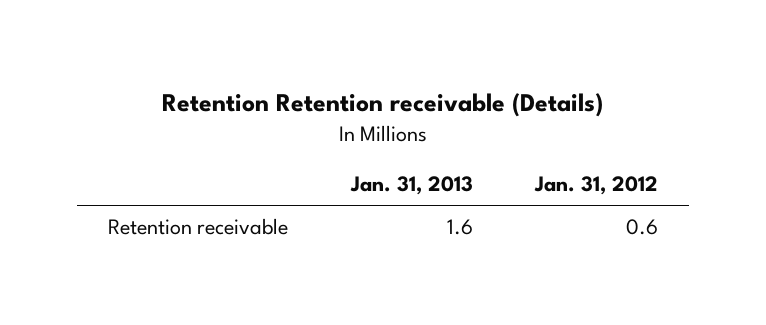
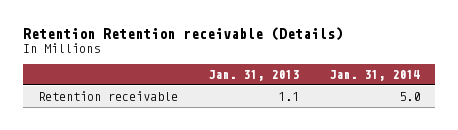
- | Jan. 31, 2013 | Jan. 31, 2012
+ | Jan. 31, 2013 | Jan. 31, 2014
- Retention receivable | 1.6 | 0.6
+ Retention receivable | 1.1 | 5.0

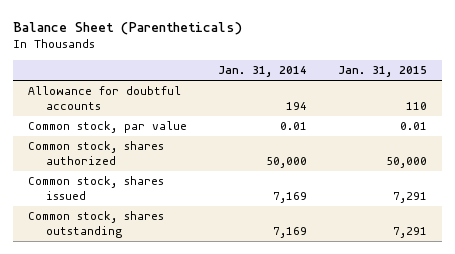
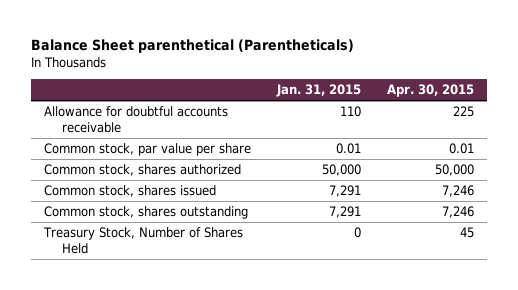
- Balance Sheet (Parentheticals)
+ Balance Sheet parenthetical (Parentheticals)
- | Jan. 31, 2014 | Jan. 31, 2015
+ | Jan. 31, 2015 | Apr. 30, 2015
- Allowance for doubtful accounts | 194 | 110
- Common stock, par value | 0.01 | 0.01
+ Allowance for doubtful accounts receivable | 110 | 225
+ Common stock, par value per share | 0.01 | 0.01
+ Treasury Stock, Number of Shares Held | 0 | 45

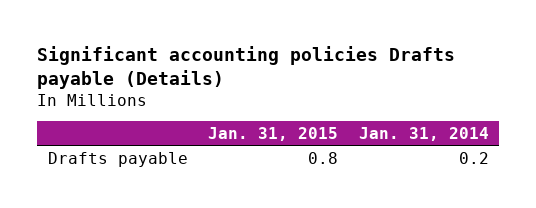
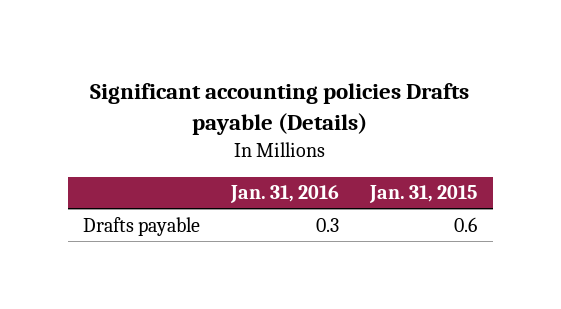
- | Jan. 31, 2015 | Jan. 31, 2014
+ | Jan. 31, 2016 | Jan. 31, 2015
- Drafts payable | 0.8 | 0.2
+ Drafts payable | 0.3 | 0.6

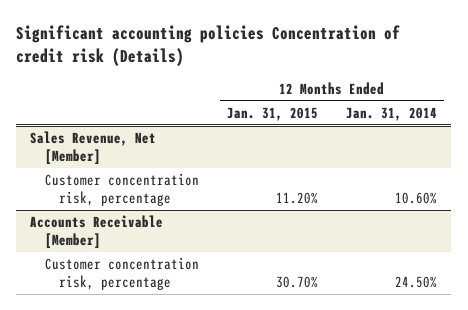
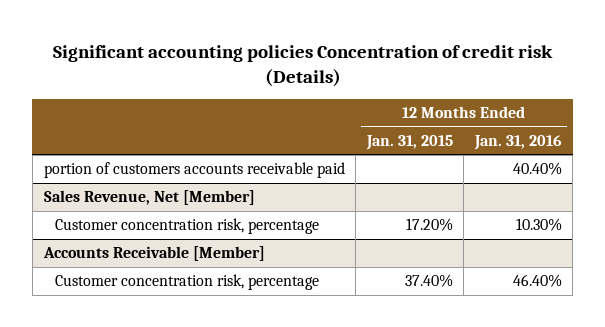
- | 12 Months Ended Jan. 31, 2015 | 12 Months Ended Jan. 31, 2014
+ | 12 Months Ended Jan. 31, 2015 | 12 Months Ended Jan. 31, 2016
+ portion of customers accounts receivable paid | | 40.40%
@ Sales Revenue, Net [Member]
- Customer concentration risk, percentage | 11.20% | 10.60%
+ Customer concentration risk, percentage | 17.20% | 10.30%
@ Accounts Receivable [Member]
- Customer concentration risk, percentage | 30.70% | 24.50%
+ Customer concentration risk, percentage | 37.40% | 46.40%

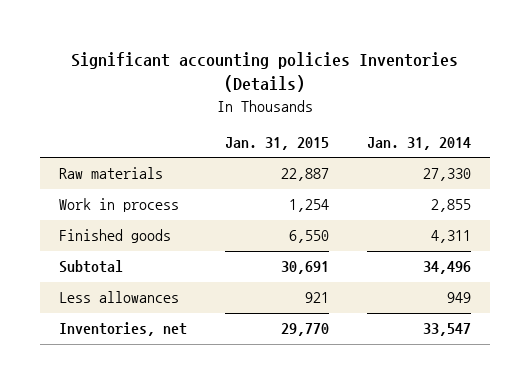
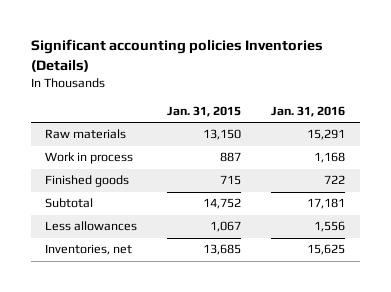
- | Jan. 31, 2015 | Jan. 31, 2014
+ | Jan. 31, 2015 | Jan. 31, 2016
- Raw materials | 22,887 | 27,330
- Work in process | 1,254 | 2,855
- Finished goods | 6,550 | 4,311
- Subtotal | 30,691 | 34,496
- Less allowances | 921 | 949
- Inventories, net | 29,770 | 33,547
+ Raw materials | 13,150 | 15,291
+ Work in process | 887 | 1,168
+ Finished goods | 715 | 722
+ Subtotal | 14,752 | 17,181
+ Less allowances | 1,067 | 1,556
+ Inventories, net | 13,685 | 15,625

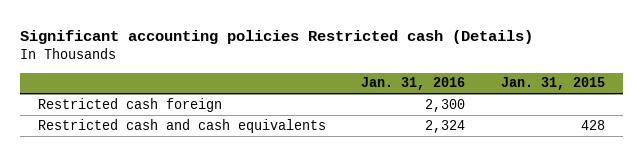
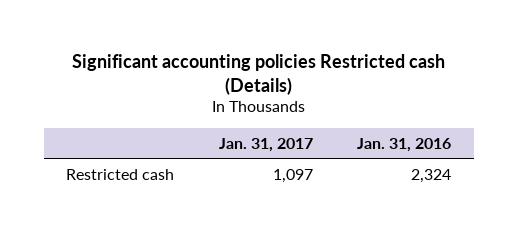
- | Jan. 31, 2016 | Jan. 31, 2015
+ | Jan. 31, 2017 | Jan. 31, 2016
- Restricted cash foreign | 2,300 |
- Restricted cash and cash equivalents | 2,324 | 428
+ Restricted cash | 1,097 | 2,324

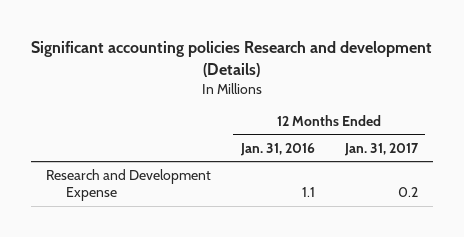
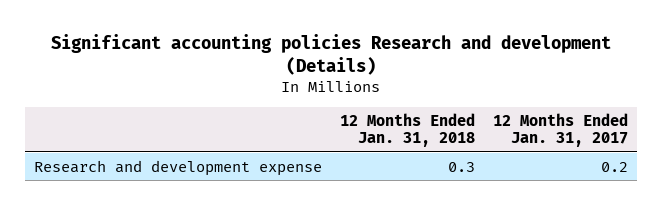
- | 12 Months Ended Jan. 31, 2016 | 12 Months Ended Jan. 31, 2017
+ | 12 Months Ended Jan. 31, 2018 | 12 Months Ended Jan. 31, 2017
- Research and Development Expense | 1.1 | 0.2
+ Research and development expense | 0.3 | 0.2

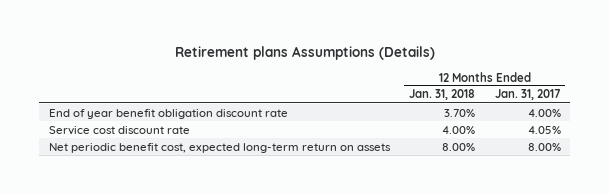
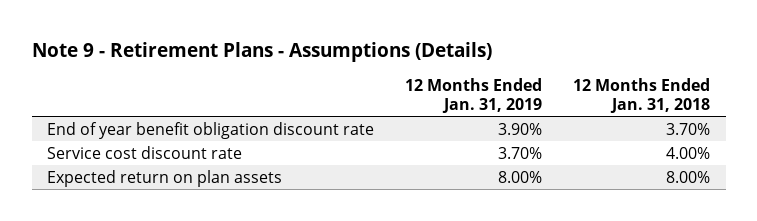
- Retirement plans Assumptions (Details)
+ Note 9 - Retirement Plans - Assumptions (Details)
- | 12 Months Ended Jan. 31, 2018 | 12 Months Ended Jan. 31, 2017
+ | 12 Months Ended Jan. 31, 2019 | 12 Months Ended Jan. 31, 2018
- Net periodic benefit cost, expected long-term return on assets | 8.00% | 8.00%
+ Expected return on plan assets | 8.00% | 8.00%

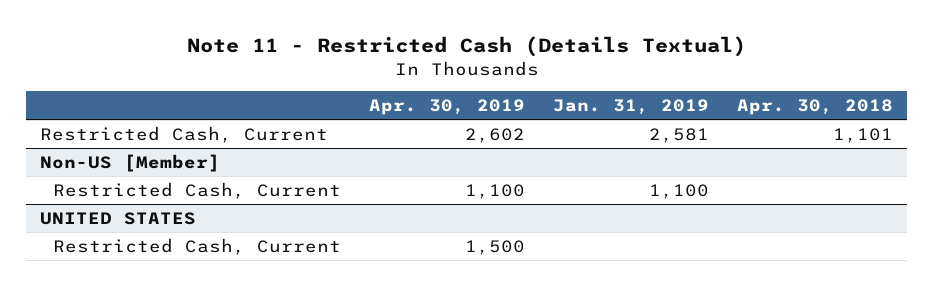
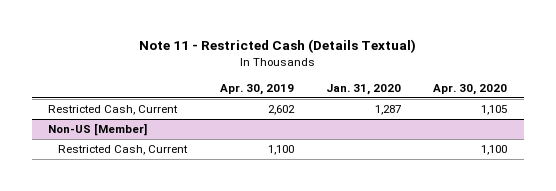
- | Apr. 30, 2019 | Jan. 31, 2019 | Apr. 30, 2018
+ | Apr. 30, 2019 | Jan. 31, 2020 | Apr. 30, 2020
- UNITED STATES
- Restricted Cash, Current | 1,500 | |

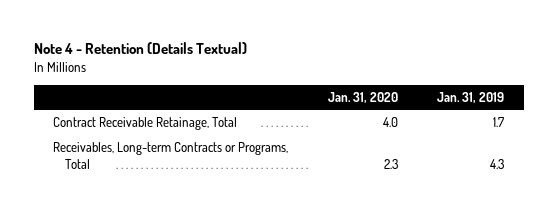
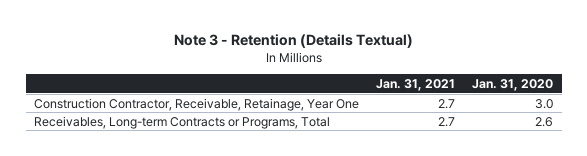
- Note 4 - Retention (Details Textual)
+ Note 3 - Retention (Details Textual)
- | Jan. 31, 2020 | Jan. 31, 2019
+ | Jan. 31, 2021 | Jan. 31, 2020
- Contract Receivable Retainage, Total | 4.0 | 1.7
- Receivables, Long-term Contracts or Programs, Total | 2.3 | 4.3
+ Construction Contractor, Receivable, Retainage, Year One | 2.7 | 3.0
+ Receivables, Long-term Contracts or Programs, Total | 2.7 | 2.6

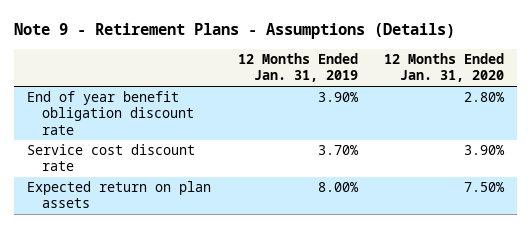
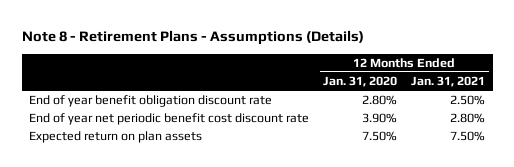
- Note 9 - Retirement Plans - Assumptions (Details)
+ Note 8 - Retirement Plans - Assumptions (Details)
- | 12 Months Ended Jan. 31, 2019 | 12 Months Ended Jan. 31, 2020
+ | 12 Months Ended Jan. 31, 2020 | 12 Months Ended Jan. 31, 2021
- Service cost discount rate | 3.70% | 3.90%
+ End of year net periodic benefit cost discount rate | 3.90% | 2.80%

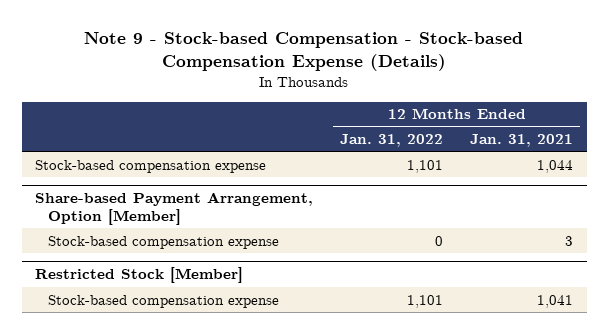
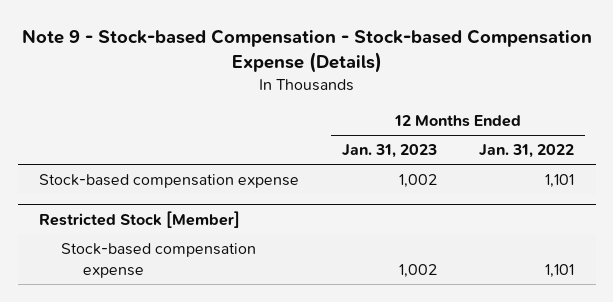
- | 12 Months Ended Jan. 31, 2022 | 12 Months Ended Jan. 31, 2021
+ | 12 Months Ended Jan. 31, 2023 | 12 Months Ended Jan. 31, 2022
- Share-based Payment Arrangement, Option [Member]
- Stock-based compensation expense | 0 | 3

